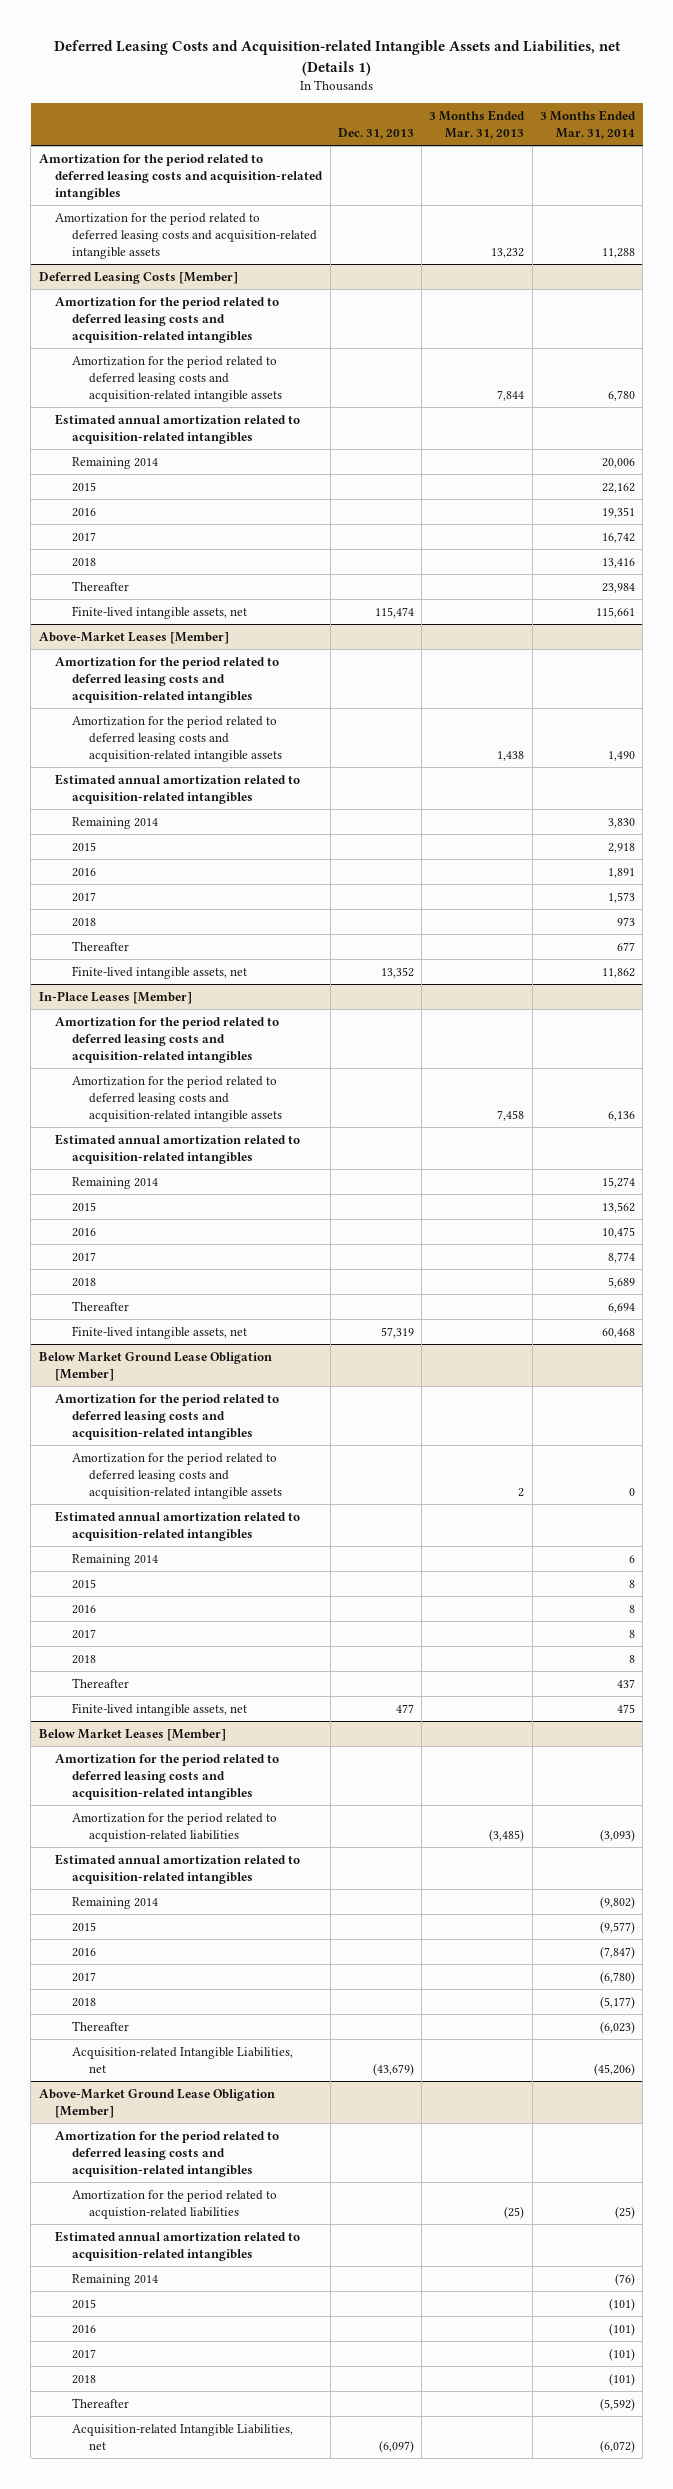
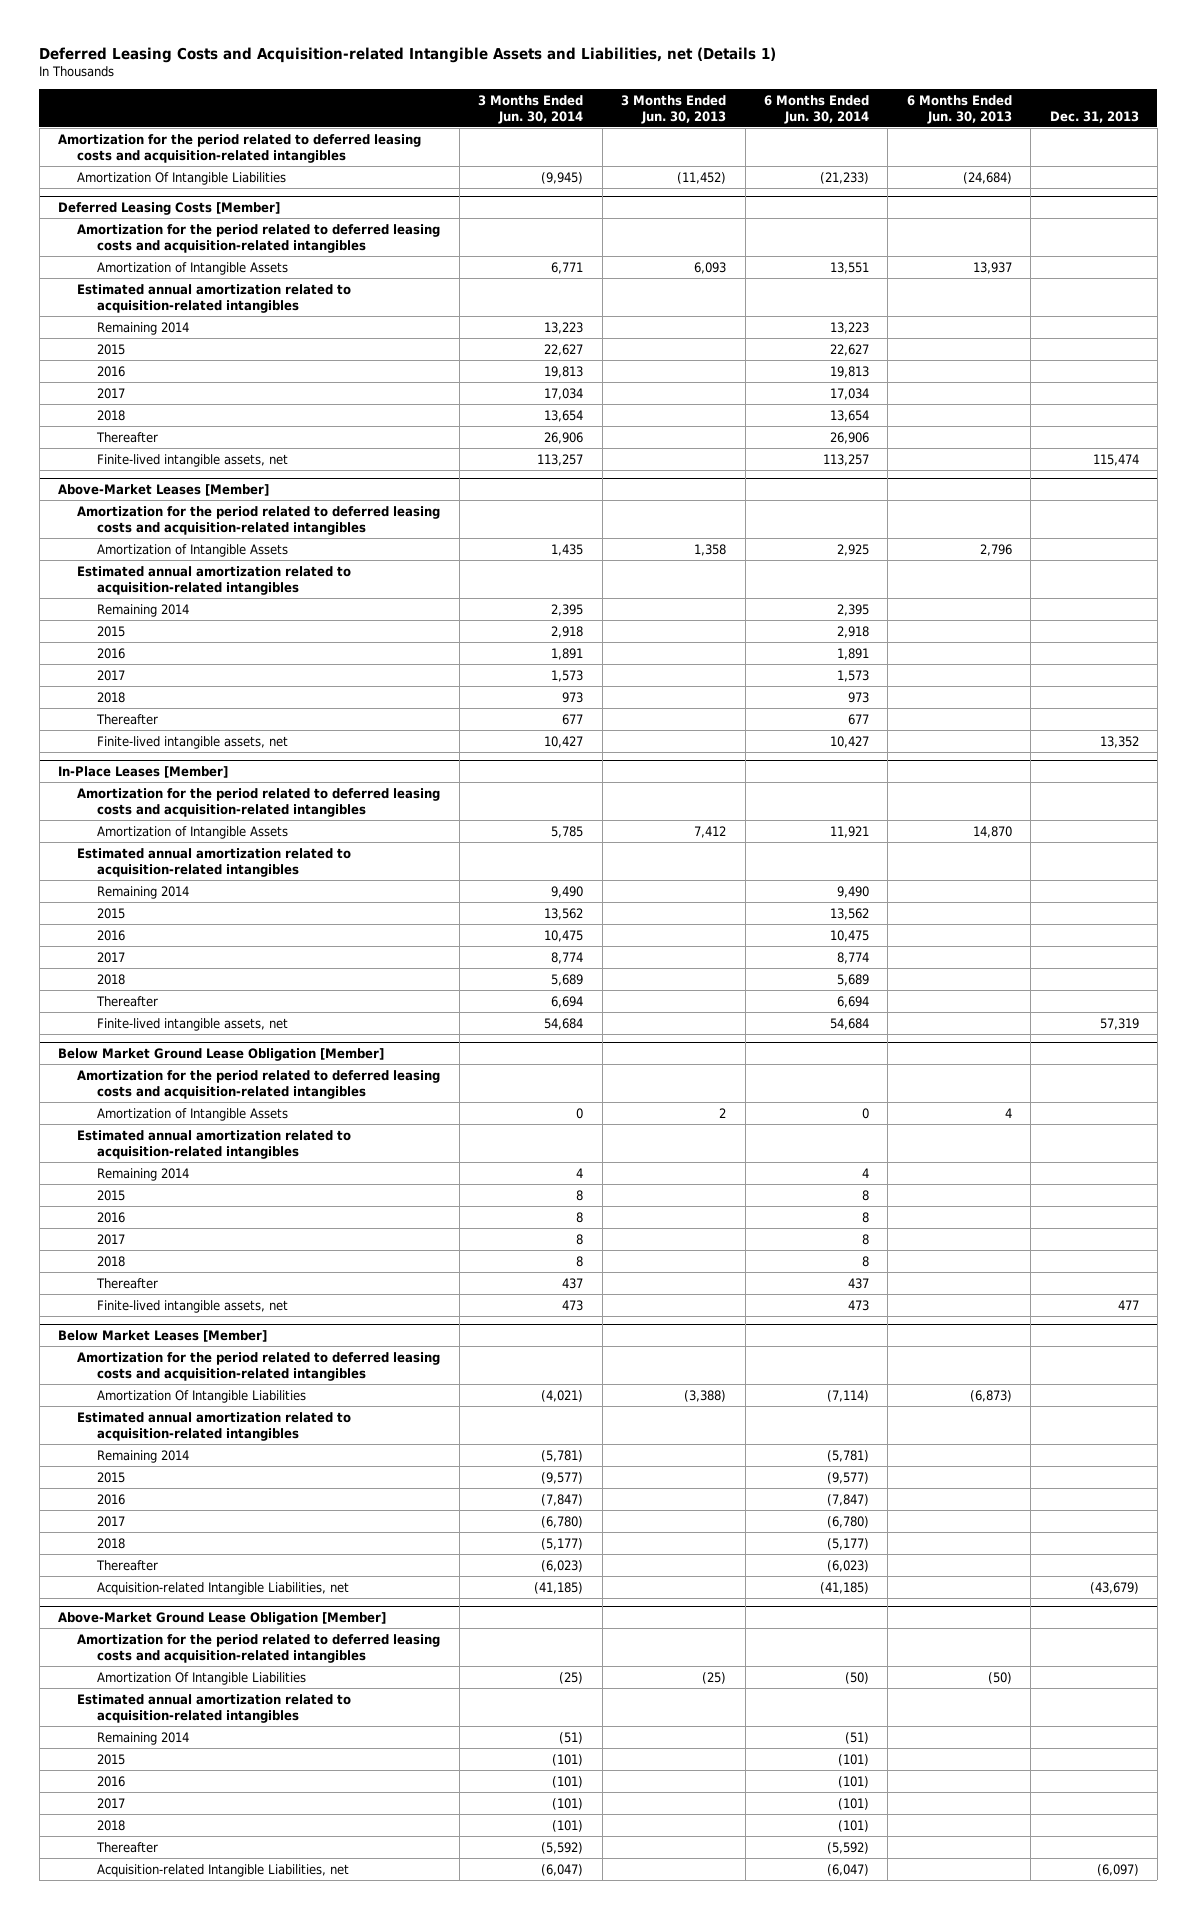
- | Dec. 31, 2013 | 3 Months Ended Mar. 31, 2013 | 3 Months Ended Mar. 31, 2014
+ | 3 Months Ended Jun. 30, 2014 | 3 Months Ended Jun. 30, 2013 | 6 Months Ended Jun. 30, 2014 | 6 Months Ended Jun. 30, 2013 | Dec. 31, 2013
- Amortization for the period related to deferred leasing costs and acquisition-related intangible assets | | 13,232 | 11,288
+ Amortization Of Intangible Liabilities | (9,945) | (11,452) | (21,233) | (24,684) |
@ Deferred Leasing Costs [Member]
- Amortization for the period related to deferred leasing costs and acquisition-related intangible assets | | 7,844 | 6,780
+ Amortization of Intangible Assets | 6,771 | 6,093 | 13,551 | 13,937 |
@ Above-Market Leases [Member]
- Amortization for the period related to deferred leasing costs and acquisition-related intangible assets | | 1,438 | 1,490
+ Amortization of Intangible Assets | 1,435 | 1,358 | 2,925 | 2,796 |
@ In-Place Leases [Member]
- Amortization for the period related to deferred leasing costs and acquisition-related intangible assets | | 7,458 | 6,136
+ Amortization of Intangible Assets | 5,785 | 7,412 | 11,921 | 14,870 |
@ Below Market Ground Lease Obligation [Member]
- Amortization for the period related to deferred leasing costs and acquisition-related intangible assets | | 2 | 0
+ Amortization of Intangible Assets | 0 | 2 | 0 | 4 |
@ Below Market Leases [Member]
- Amortization for the period related to acquistion-related liabilities | | (3,485) | (3,093)
+ Amortization Of Intangible Liabilities | (4,021) | (3,388) | (7,114) | (6,873) |
@ Above-Market Ground Lease Obligation [Member]
- Amortization for the period related to acquistion-related liabilities | | (25) | (25)
+ Amortization Of Intangible Liabilities | (25) | (25) | (50) | (50) |

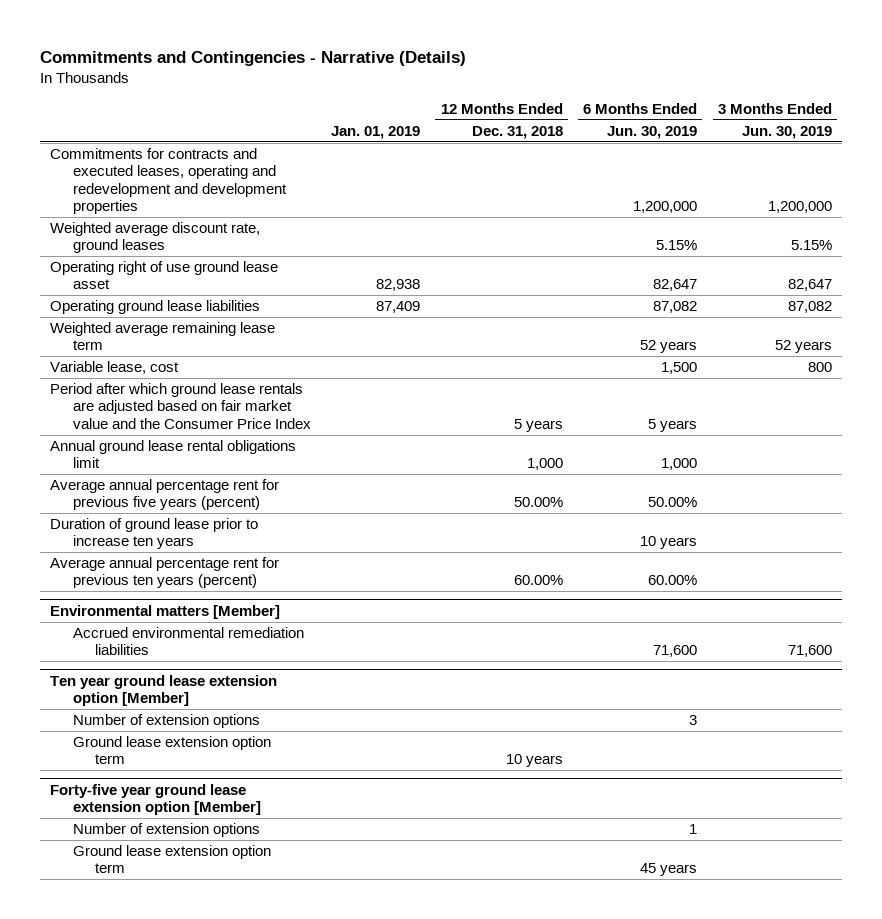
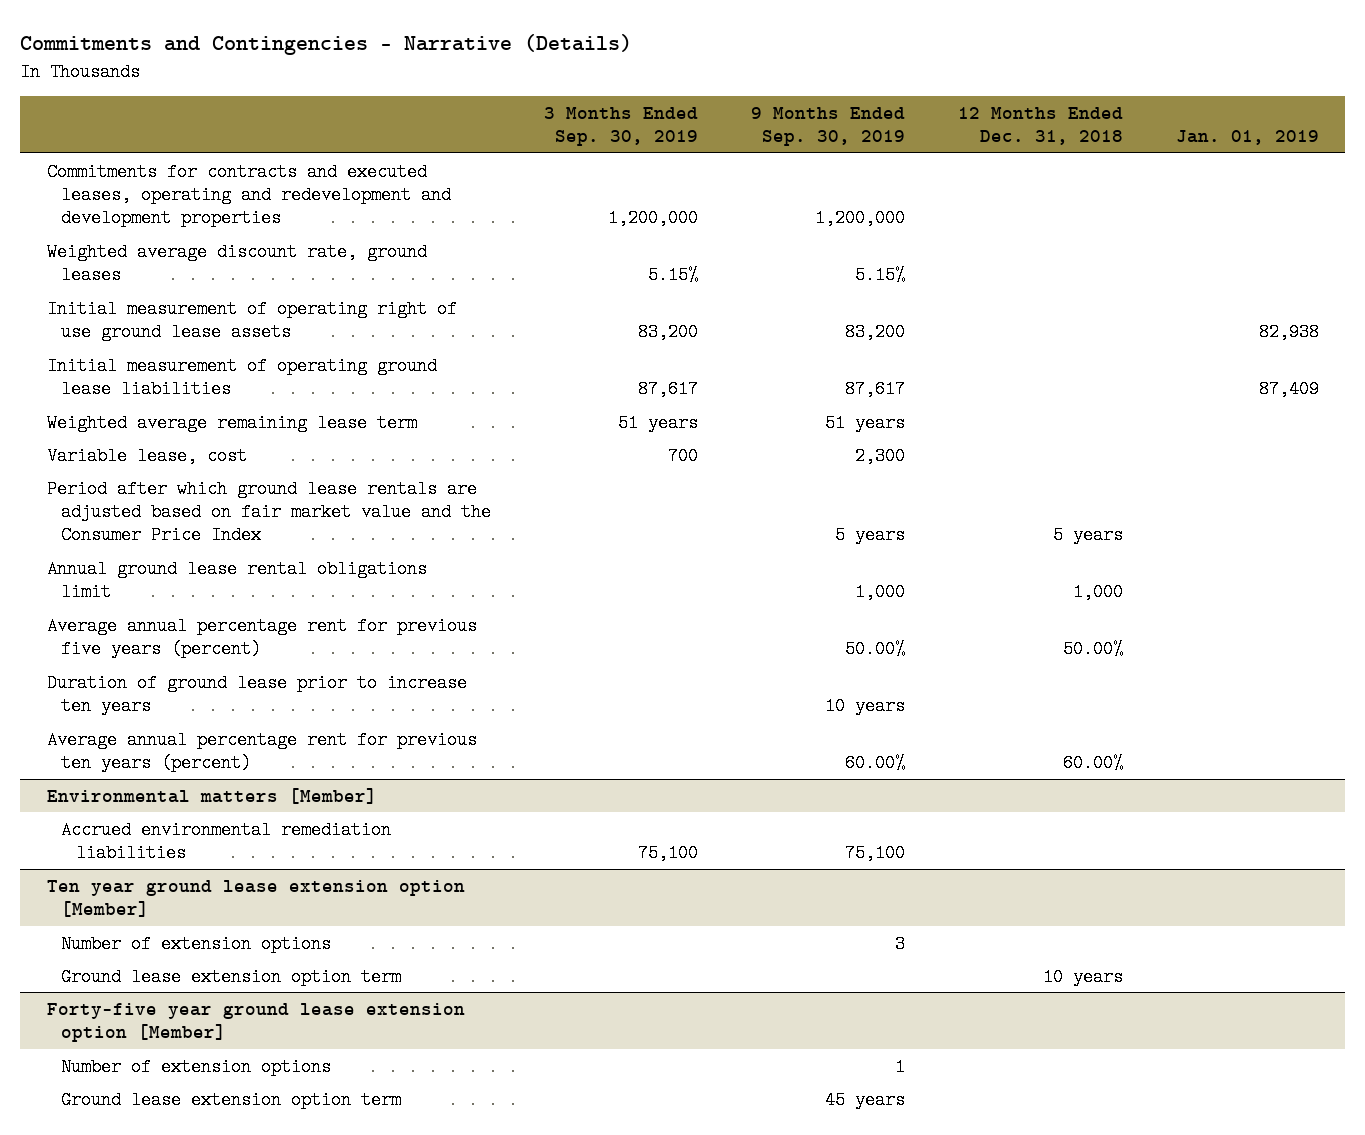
- | Jan. 01, 2019 | 12 Months Ended Dec. 31, 2018 | 6 Months Ended Jun. 30, 2019 | 3 Months Ended Jun. 30, 2019
+ | 3 Months Ended Sep. 30, 2019 | 9 Months Ended Sep. 30, 2019 | 12 Months Ended Dec. 31, 2018 | Jan. 01, 2019
- Operating right of use ground lease asset | 82,938 | | 82,647 | 82,647
- Operating ground lease liabilities | 87,409 | | 87,082 | 87,082
+ Initial measurement of operating right of use ground lease assets | 83,200 | 83,200 | | 82,938
+ Initial measurement of operating ground lease liabilities | 87,617 | 87,617 | | 87,409

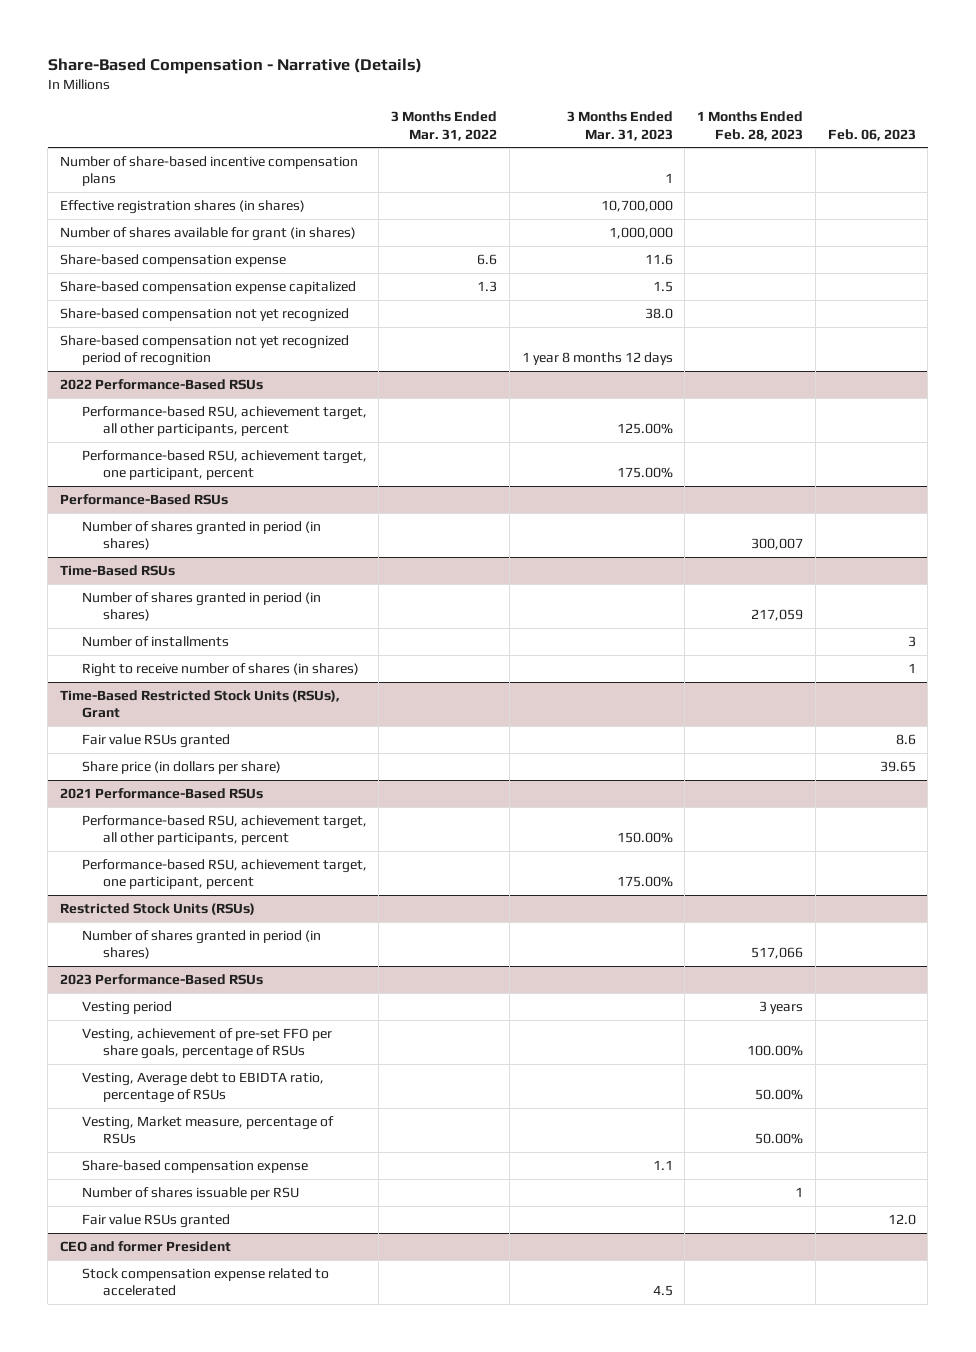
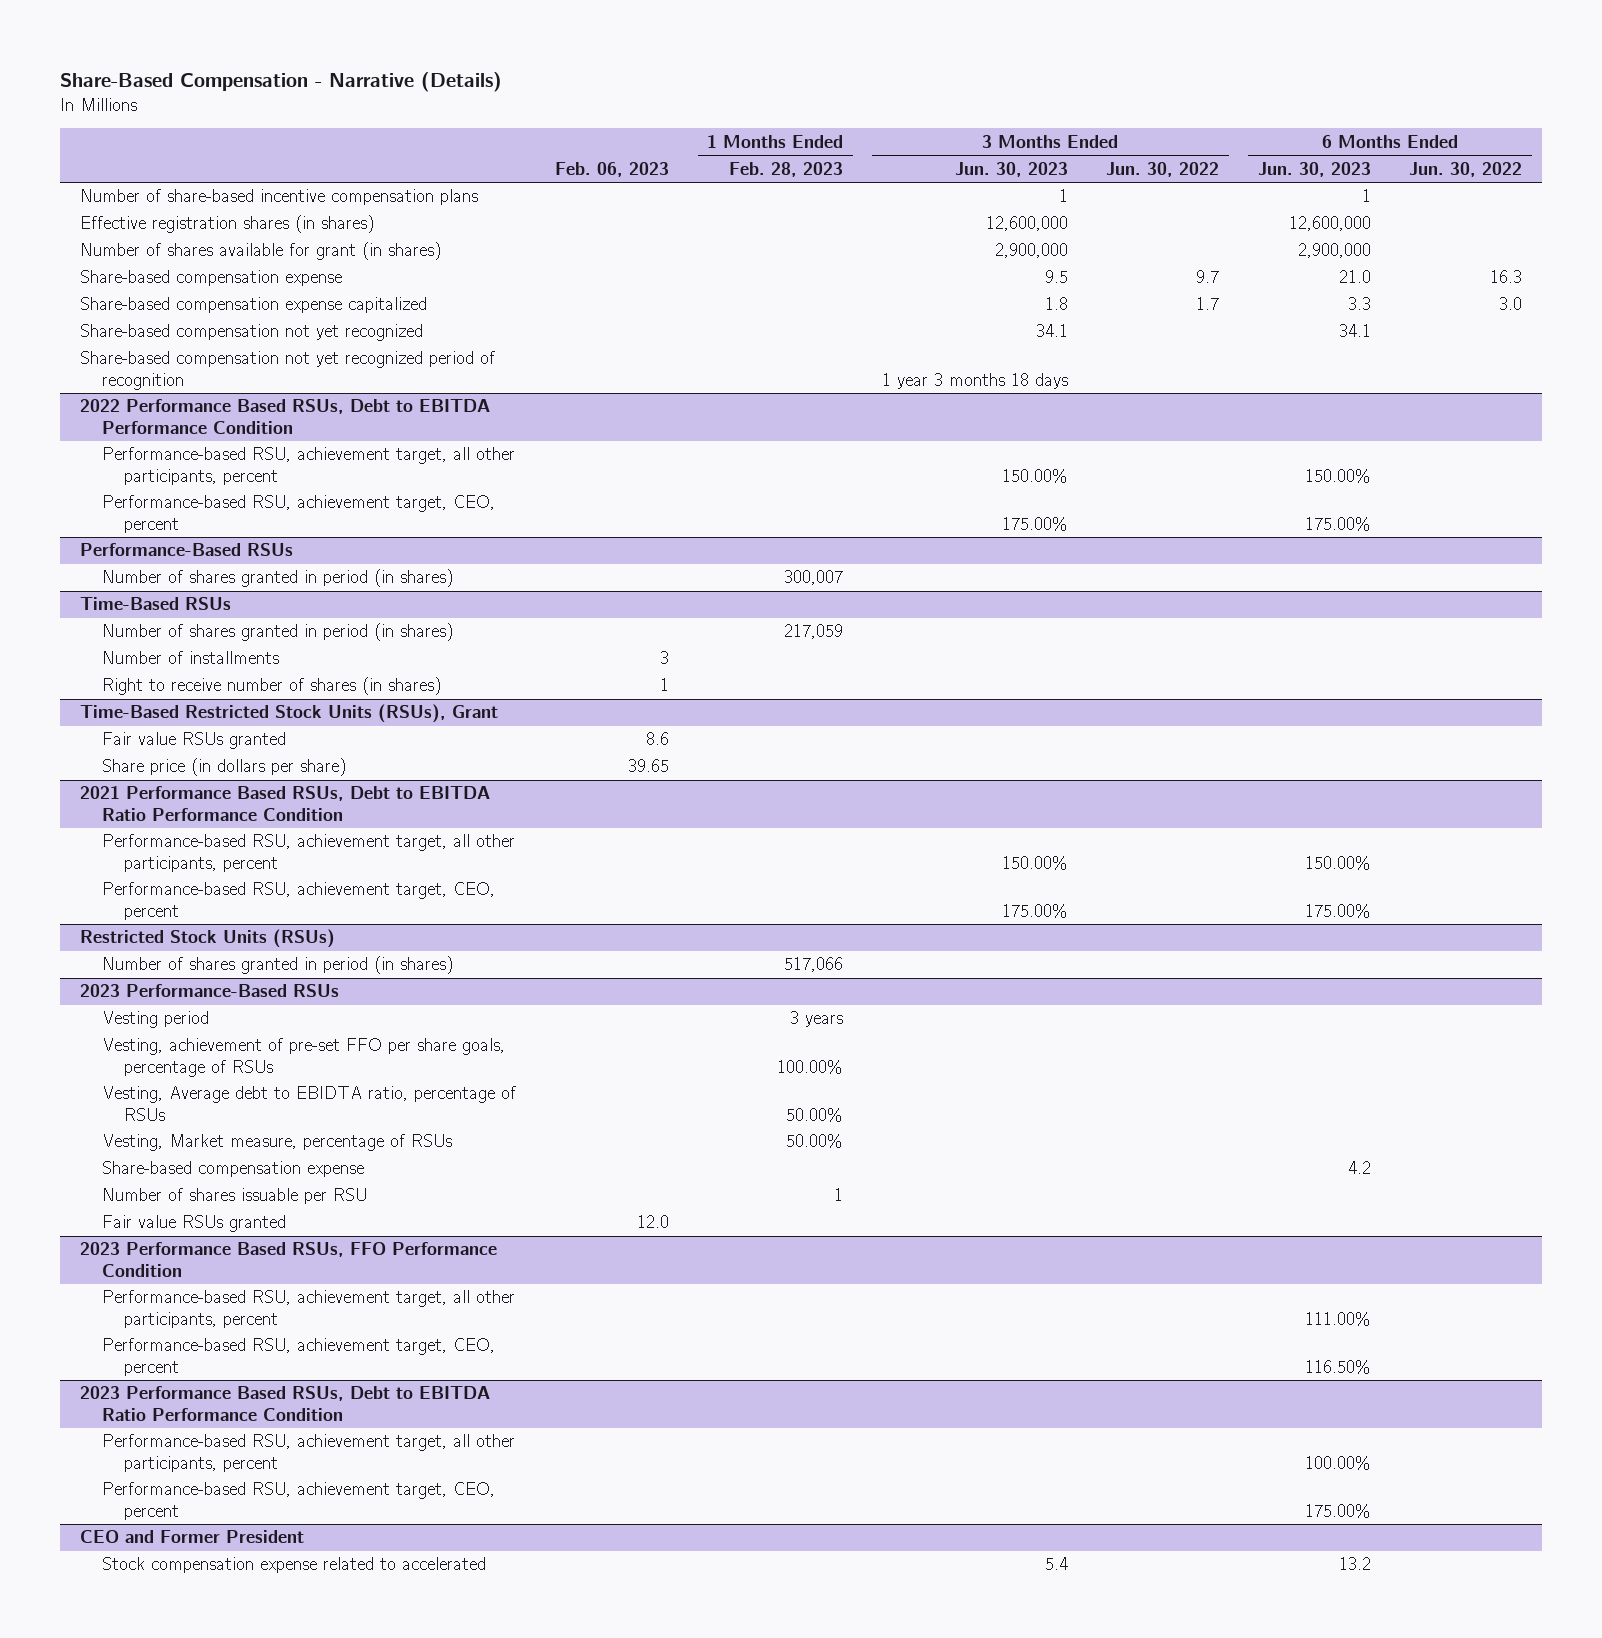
- | 3 Months Ended Mar. 31, 2022 | 3 Months Ended Mar. 31, 2023 | 1 Months Ended Feb. 28, 2023 | Feb. 06, 2023
+ | Feb. 06, 2023 | 1 Months Ended Feb. 28, 2023 | 3 Months Ended Jun. 30, 2023 | 3 Months Ended Jun. 30, 2022 | 6 Months Ended Jun. 30, 2023 | 6 Months Ended Jun. 30, 2022
- 2022 Performance-Based RSUs
- Performance-based RSU, achievement target, all other participants, percent | | 125.00% | |
- Performance-based RSU, achievement target, one participant, percent | | 175.00% | |
+ 2022 Performance Based RSUs, Debt to EBITDA Performance Condition
+ Performance-based RSU, achievement target, all other participants, percent | | | 150.00% | | 150.00% |
+ Performance-based RSU, achievement target, CEO, percent | | | 175.00% | | 175.00% |
- 2021 Performance-Based RSUs
- Performance-based RSU, achievement target, all other participants, percent | | 150.00% | |
- Performance-based RSU, achievement target, one participant, percent | | 175.00% | |
+ 2021 Performance Based RSUs, Debt to EBITDA Ratio Performance Condition
+ Performance-based RSU, achievement target, all other participants, percent | | | 150.00% | | 150.00% |
+ Performance-based RSU, achievement target, CEO, percent | | | 175.00% | | 175.00% |
- CEO and former President
+ 2023 Performance Based RSUs, FFO Performance Condition
+ Performance-based RSU, achievement target, all other participants, percent | | | | | 111.00% |
+ Performance-based RSU, achievement target, CEO, percent | | | | | 116.50% |
+ 2023 Performance Based RSUs, Debt to EBITDA Ratio Performance Condition
+ Performance-based RSU, achievement target, all other participants, percent | | | | | 100.00% |
+ Performance-based RSU, achievement target, CEO, percent | | | | | 175.00% |
+ CEO and Former President

